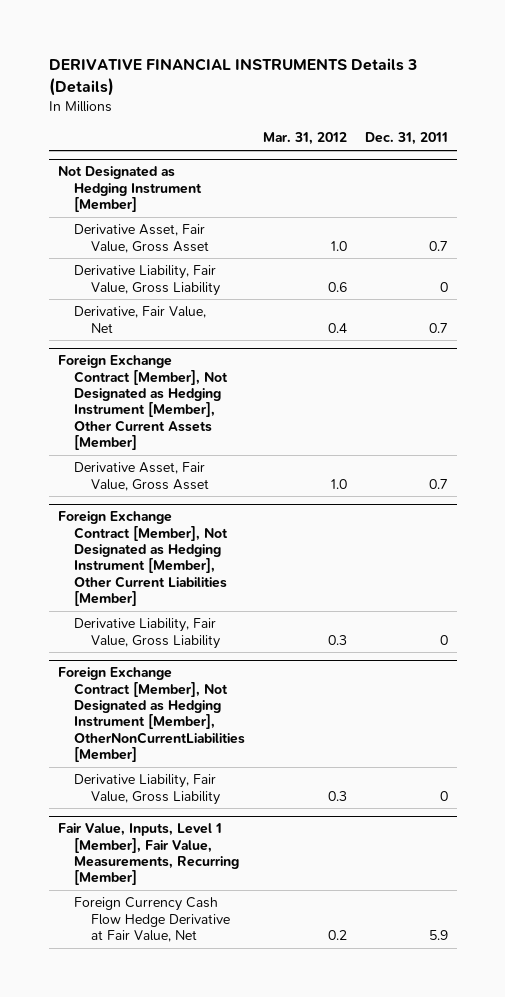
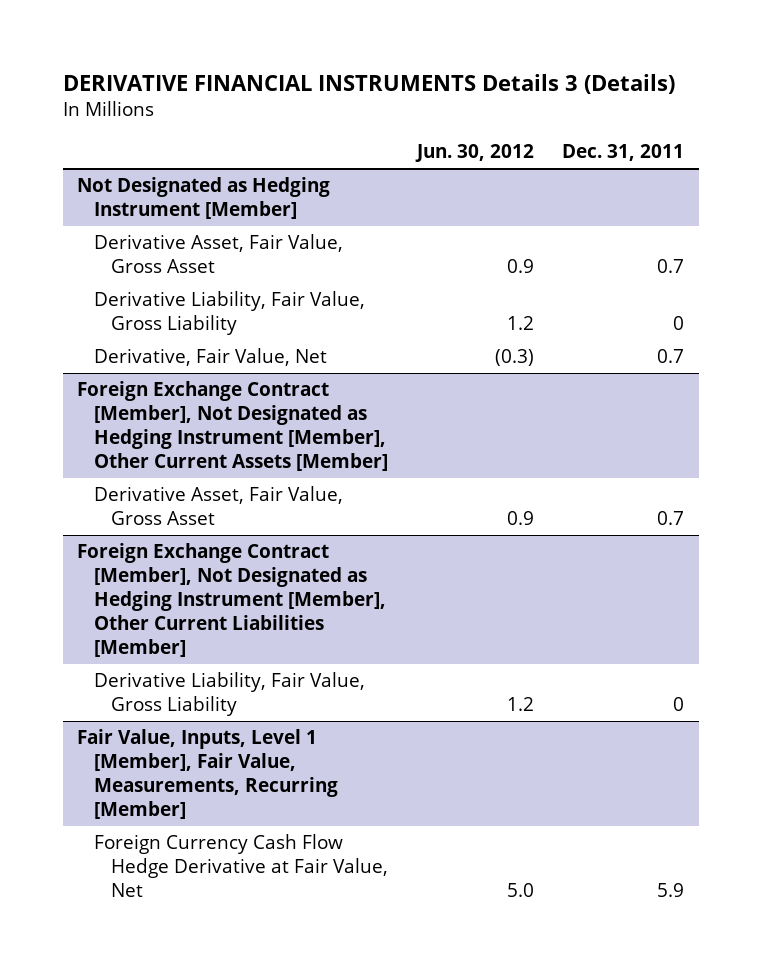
- | Mar. 31, 2012 | Dec. 31, 2011
+ | Jun. 30, 2012 | Dec. 31, 2011
- Foreign Exchange Contract [Member], Not Designated as Hedging Instrument [Member], OtherNonCurrentLiabilities [Member]
- Derivative Liability, Fair Value, Gross Liability | 0.3 | 0

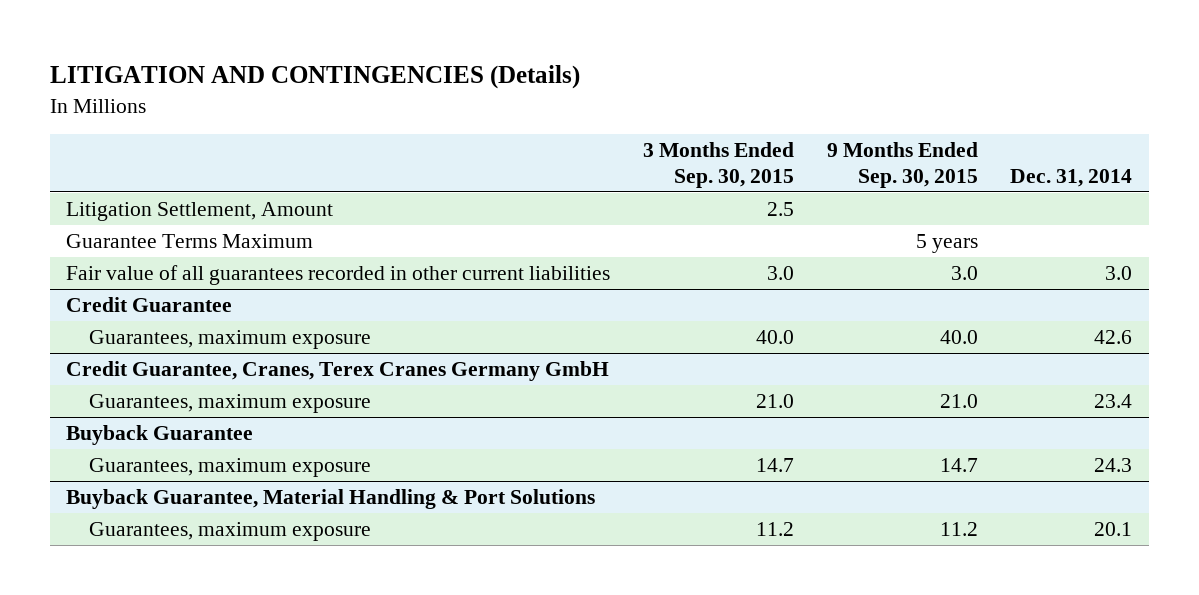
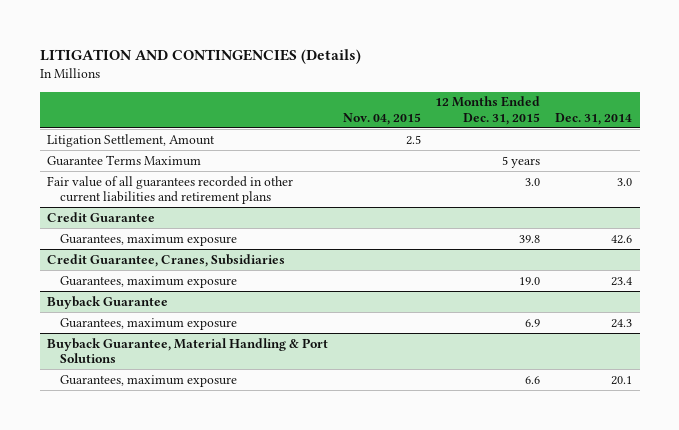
- | 3 Months Ended Sep. 30, 2015 | 9 Months Ended Sep. 30, 2015 | Dec. 31, 2014
+ | Nov. 04, 2015 | 12 Months Ended Dec. 31, 2015 | Dec. 31, 2014
- Fair value of all guarantees recorded in other current liabilities | 3.0 | 3.0 | 3.0
+ Fair value of all guarantees recorded in other current liabilities and retirement plans | | 3.0 | 3.0
- Credit Guarantee, Cranes, Terex Cranes Germany GmbH
+ Credit Guarantee, Cranes, Subsidiaries

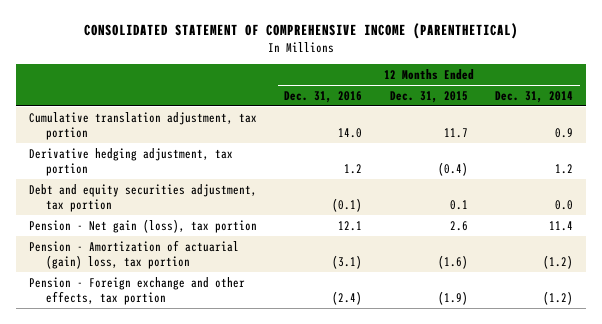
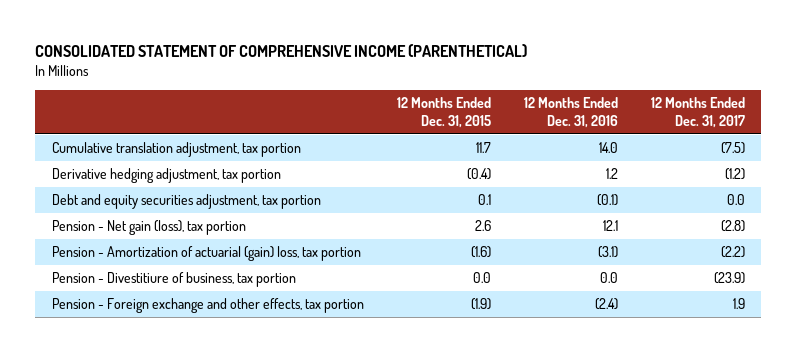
- | 12 Months Ended Dec. 31, 2016 | 12 Months Ended Dec. 31, 2015 | 12 Months Ended Dec. 31, 2014
+ | 12 Months Ended Dec. 31, 2015 | 12 Months Ended Dec. 31, 2016 | 12 Months Ended Dec. 31, 2017
+ Pension - Divestitiure of business, tax portion | 0.0 | 0.0 | (23.9)

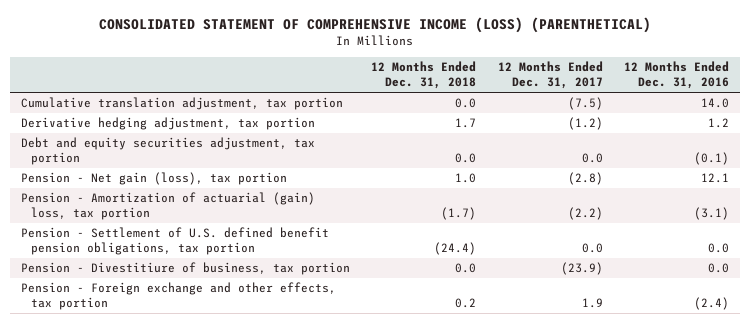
- CONSOLIDATED STATEMENT OF COMPREHENSIVE INCOME (PARENTHETICAL)
+ CONSOLIDATED STATEMENT OF COMPREHENSIVE INCOME (LOSS) (PARENTHETICAL)
- | 12 Months Ended Dec. 31, 2015 | 12 Months Ended Dec. 31, 2016 | 12 Months Ended Dec. 31, 2017
+ | 12 Months Ended Dec. 31, 2018 | 12 Months Ended Dec. 31, 2017 | 12 Months Ended Dec. 31, 2016
+ Pension - Settlement of U.S. defined benefit pension obligations, tax portion | (24.4) | 0.0 | 0.0

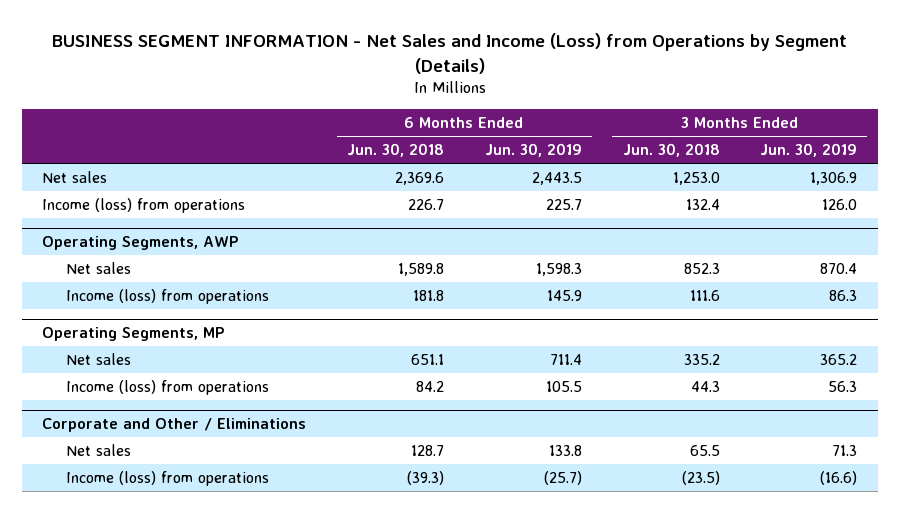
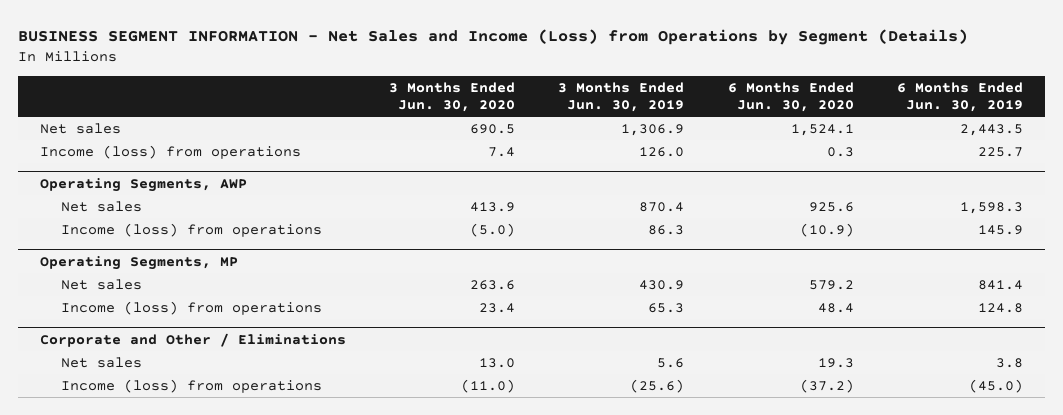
- | 6 Months Ended Jun. 30, 2018 | 6 Months Ended Jun. 30, 2019 | 3 Months Ended Jun. 30, 2018 | 3 Months Ended Jun. 30, 2019
+ | 3 Months Ended Jun. 30, 2020 | 3 Months Ended Jun. 30, 2019 | 6 Months Ended Jun. 30, 2020 | 6 Months Ended Jun. 30, 2019
@ Operating Segments, MP
- Net sales | 651.1 | 711.4 | 335.2 | 365.2
- Income (loss) from operations | 84.2 | 105.5 | 44.3 | 56.3
+ Net sales | 263.6 | 430.9 | 579.2 | 841.4
+ Income (loss) from operations | 23.4 | 65.3 | 48.4 | 124.8
@ Corporate and Other / Eliminations
- Net sales | 128.7 | 133.8 | 65.5 | 71.3
- Income (loss) from operations | (39.3) | (25.7) | (23.5) | (16.6)
+ Net sales | 13.0 | 5.6 | 19.3 | 3.8
+ Income (loss) from operations | (11.0) | (25.6) | (37.2) | (45.0)

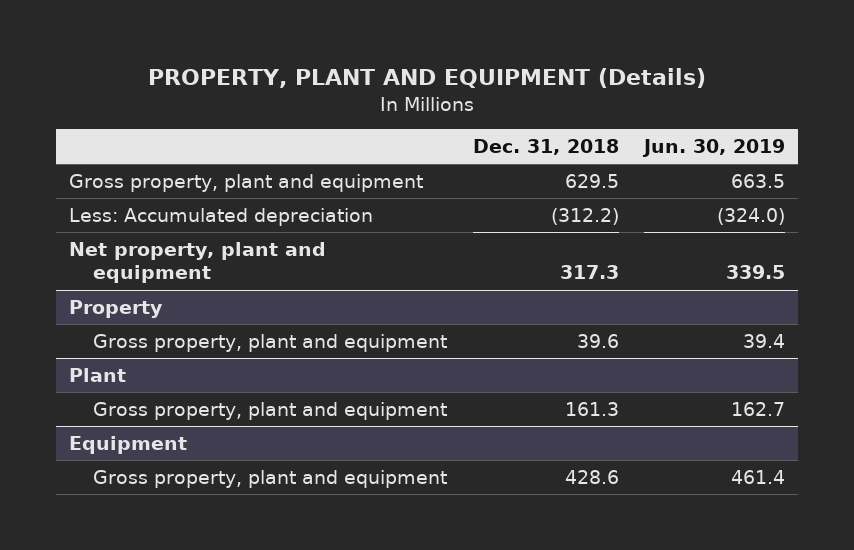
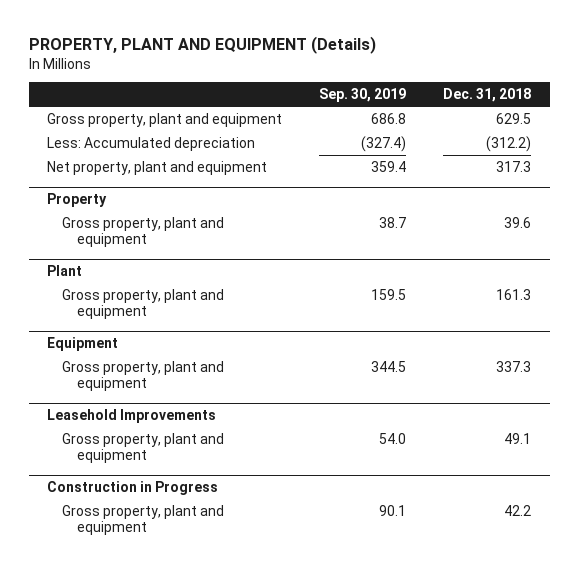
- | Dec. 31, 2018 | Jun. 30, 2019
+ | Sep. 30, 2019 | Dec. 31, 2018
@ Equipment
- Gross property, plant and equipment | 428.6 | 461.4
+ Gross property, plant and equipment | 344.5 | 337.3
+ Leasehold Improvements
+ Gross property, plant and equipment | 54.0 | 49.1
+ Construction in Progress
+ Gross property, plant and equipment | 90.1 | 42.2

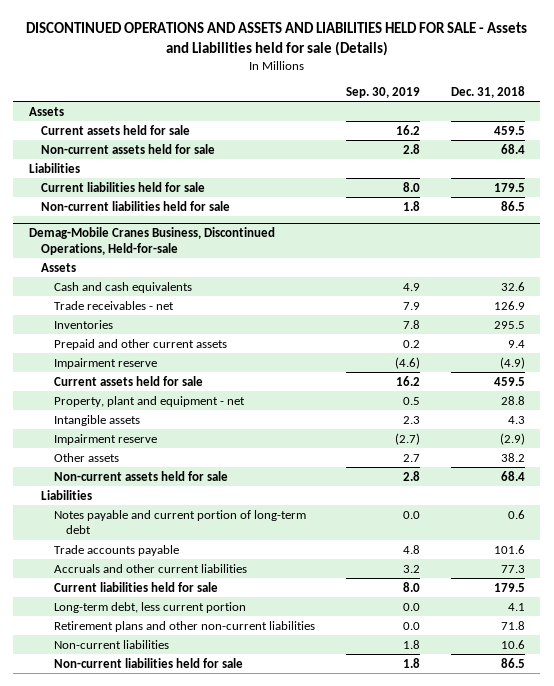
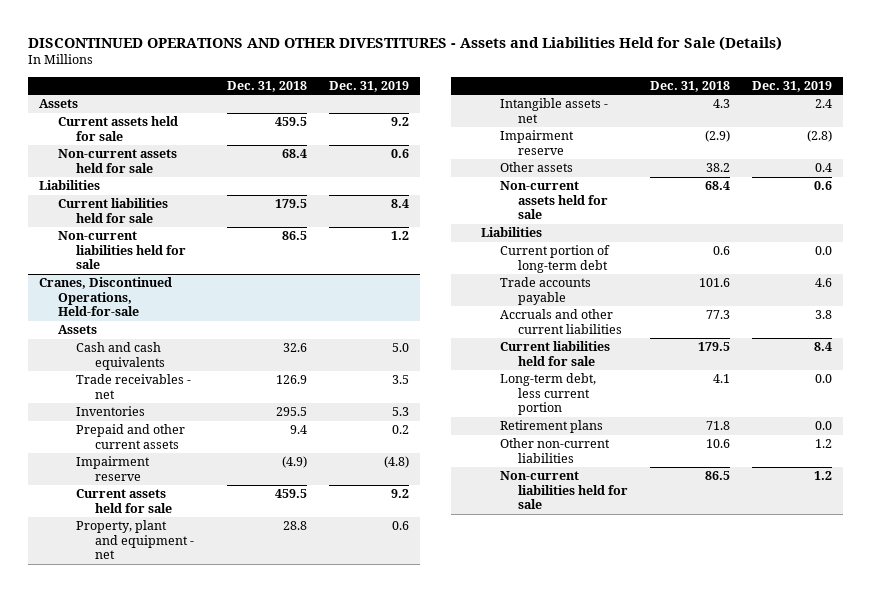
- DISCONTINUED OPERATIONS AND ASSETS AND LIABILITIES HELD FOR SALE - Assets and Liabilities held for sale (Details)
+ DISCONTINUED OPERATIONS AND OTHER DIVESTITURES - Assets and Liabilities Held for Sale (Details)
- | Sep. 30, 2019 | Dec. 31, 2018
+ | Dec. 31, 2018 | Dec. 31, 2019
- Demag-Mobile Cranes Business, Discontinued Operations, Held-for-sale
+ Cranes, Discontinued Operations, Held-for-sale
- Intangible assets | 2.3 | 4.3
+ Intangible assets - net | 4.3 | 2.4
- Notes payable and current portion of long-term debt | 0.0 | 0.6
+ Current portion of long-term debt | 0.6 | 0.0
- Retirement plans and other non-current liabilities | 0.0 | 71.8
- Non-current liabilities | 1.8 | 10.6
+ Retirement plans | 71.8 | 0.0
+ Other non-current liabilities | 10.6 | 1.2

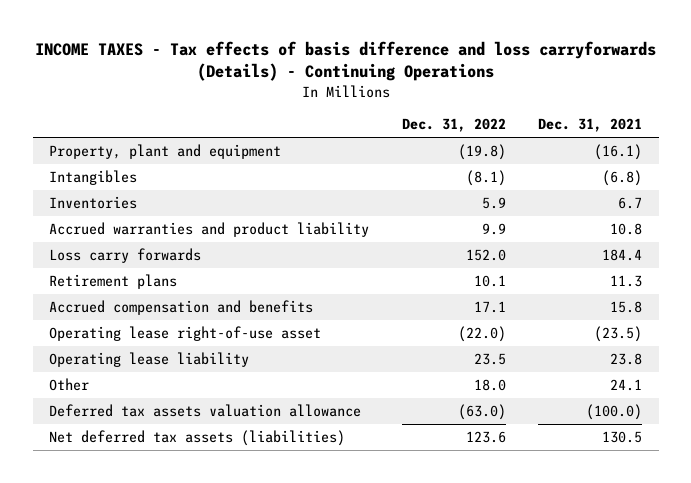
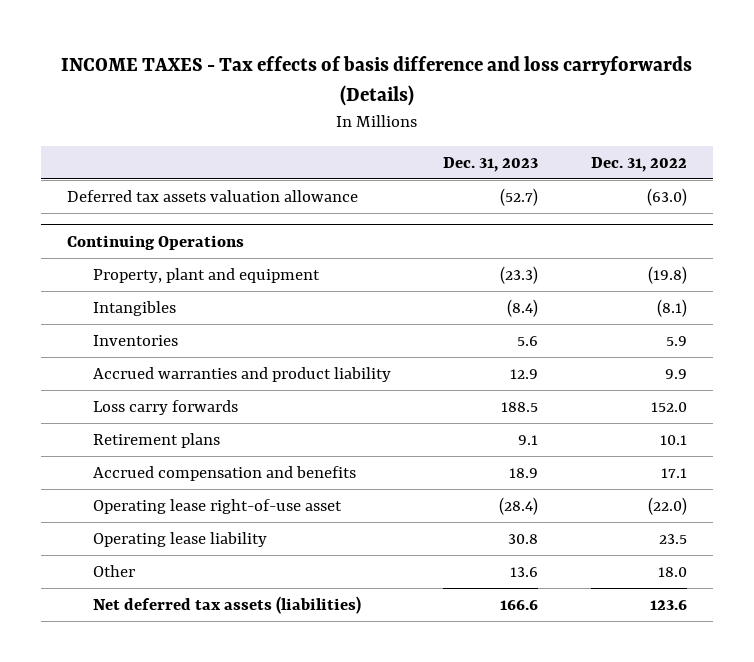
- INCOME TAXES - Tax effects of basis difference and loss carryforwards (Details) - Continuing Operations
+ INCOME TAXES - Tax effects of basis difference and loss carryforwards (Details)
- | Dec. 31, 2022 | Dec. 31, 2021
+ | Dec. 31, 2023 | Dec. 31, 2022
moved up: Deferred tax assets valuation allowance | (52.7) | (63.0)
+ Continuing Operations

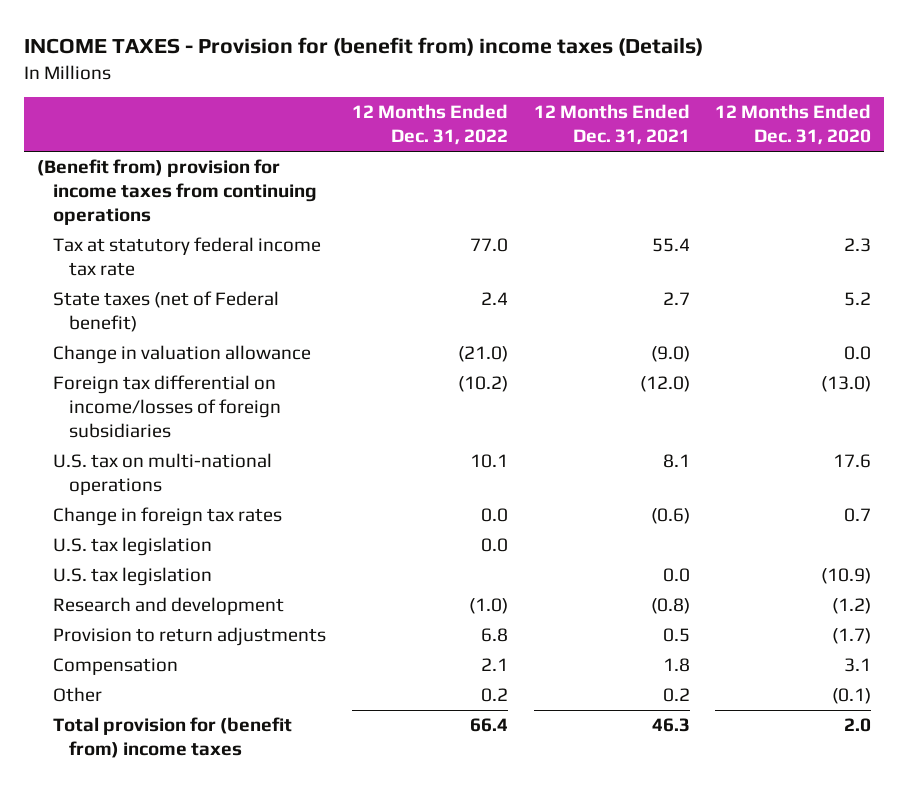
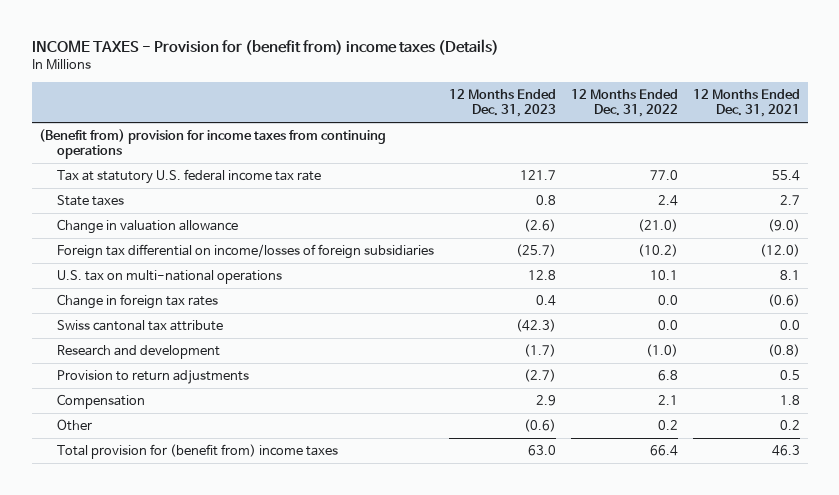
- | 12 Months Ended Dec. 31, 2022 | 12 Months Ended Dec. 31, 2021 | 12 Months Ended Dec. 31, 2020
+ | 12 Months Ended Dec. 31, 2023 | 12 Months Ended Dec. 31, 2022 | 12 Months Ended Dec. 31, 2021
- Tax at statutory federal income tax rate | 77.0 | 55.4 | 2.3
- State taxes (net of Federal benefit) | 2.4 | 2.7 | 5.2
+ Tax at statutory U.S. federal income tax rate | 121.7 | 77.0 | 55.4
+ State taxes | 0.8 | 2.4 | 2.7
- U.S. tax legislation | 0.0 | |
- U.S. tax legislation | | 0.0 | (10.9)
+ Swiss cantonal tax attribute | (42.3) | 0.0 | 0.0

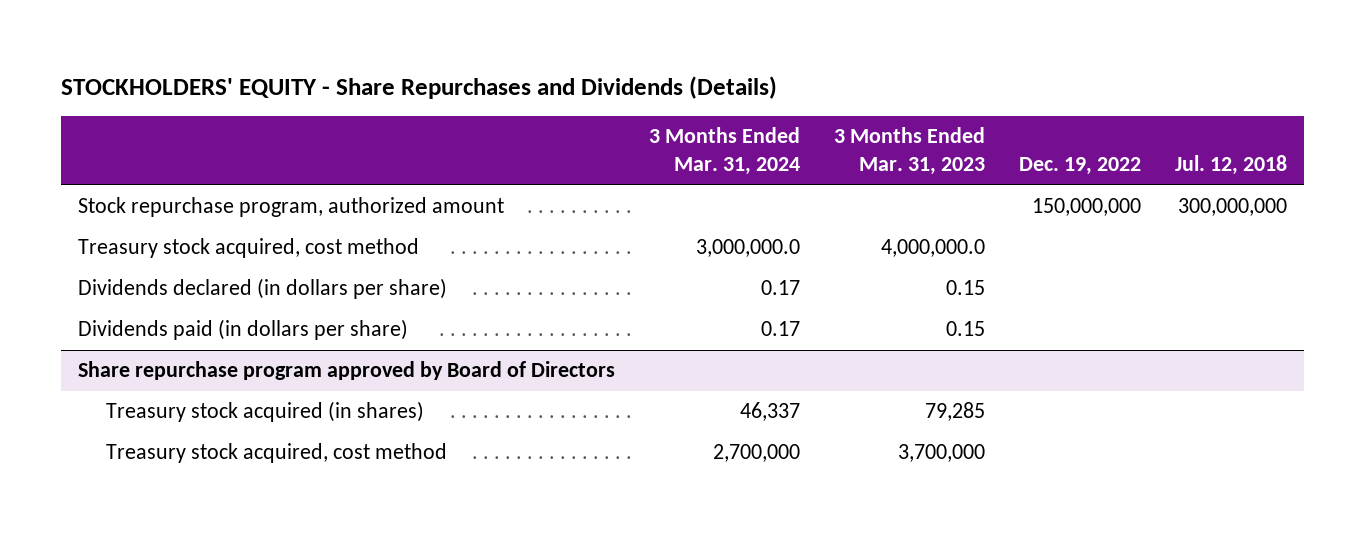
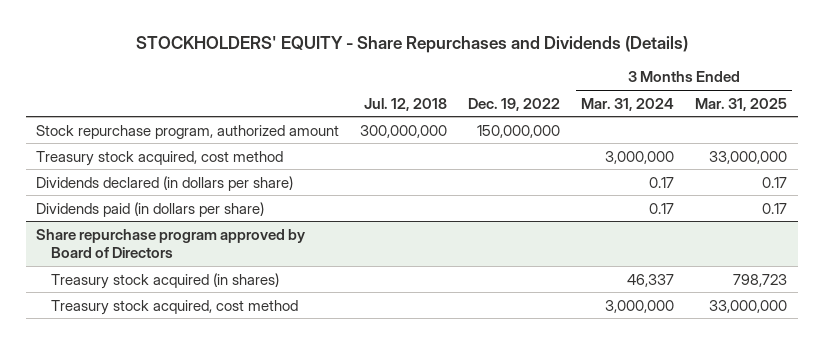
- | 3 Months Ended Mar. 31, 2024 | 3 Months Ended Mar. 31, 2023 | Dec. 19, 2022 | Jul. 12, 2018
+ | Jul. 12, 2018 | Dec. 19, 2022 | 3 Months Ended Mar. 31, 2024 | 3 Months Ended Mar. 31, 2025
- Treasury stock acquired, cost method | 3,000,000.0 | 4,000,000.0 | |
+ Treasury stock acquired, cost method | | | 3,000,000 | 33,000,000
@ Share repurchase program approved by Board of Directors
- Treasury stock acquired, cost method | 2,700,000 | 3,700,000 | |
+ Treasury stock acquired, cost method | | | 3,000,000 | 33,000,000

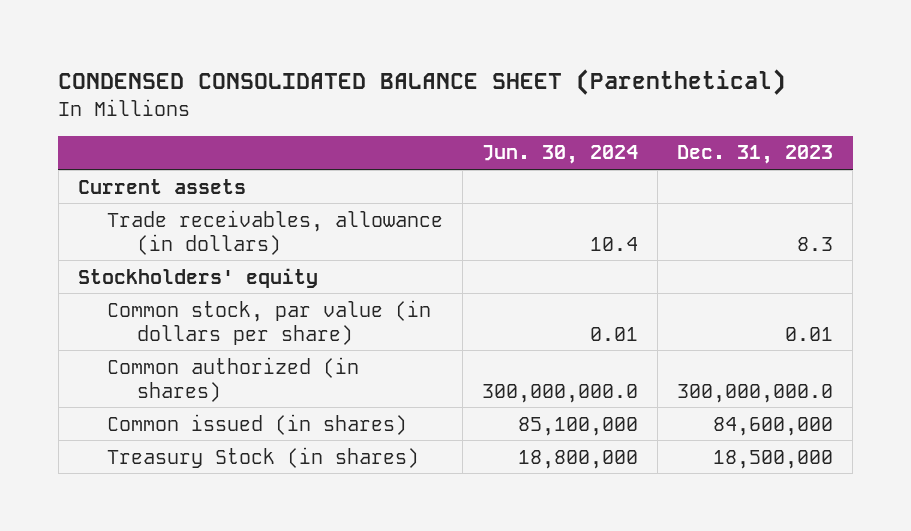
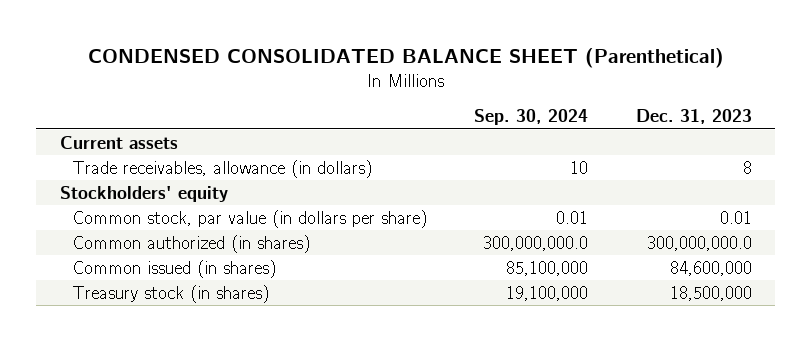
- | Jun. 30, 2024 | Dec. 31, 2023
+ | Sep. 30, 2024 | Dec. 31, 2023
- Trade receivables, allowance (in dollars) | 10.4 | 8.3
+ Trade receivables, allowance (in dollars) | 10 | 8
- Treasury Stock (in shares) | 18,800,000 | 18,500,000
+ Treasury stock (in shares) | 19,100,000 | 18,500,000

